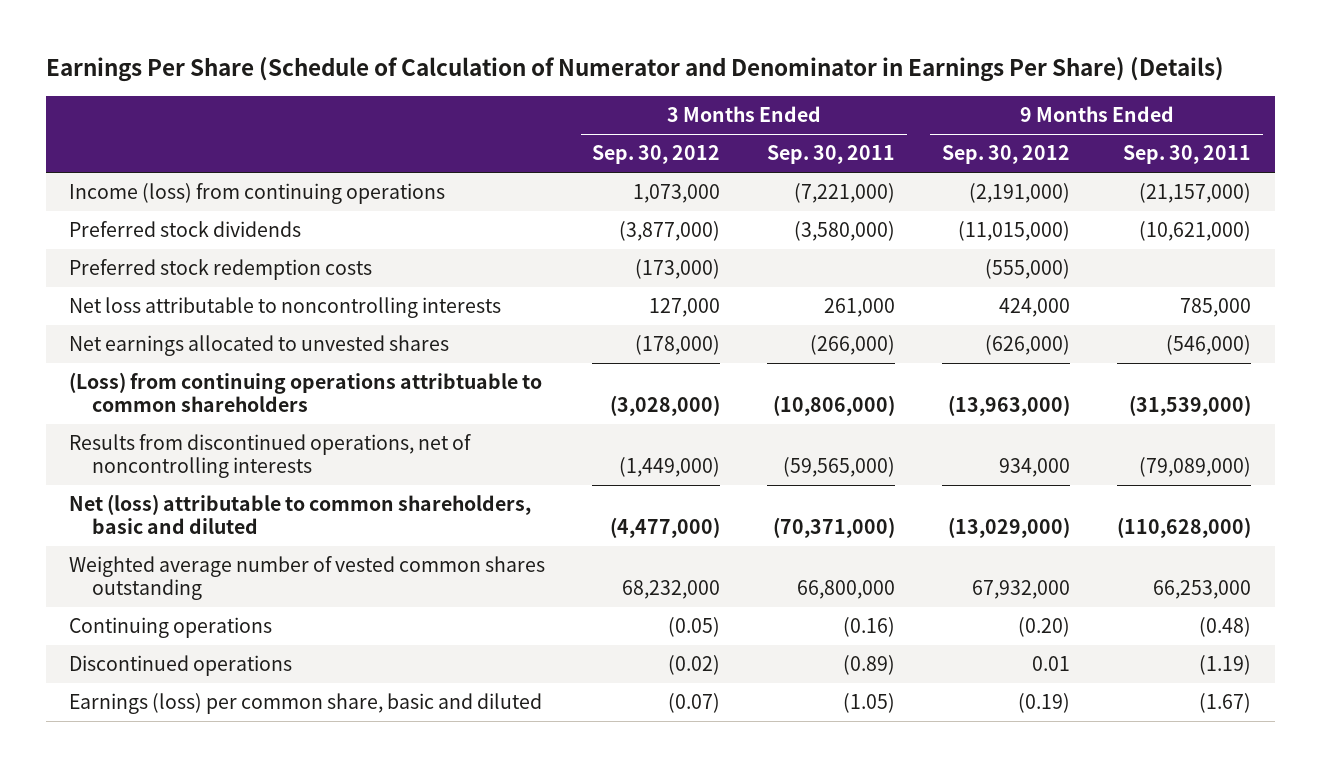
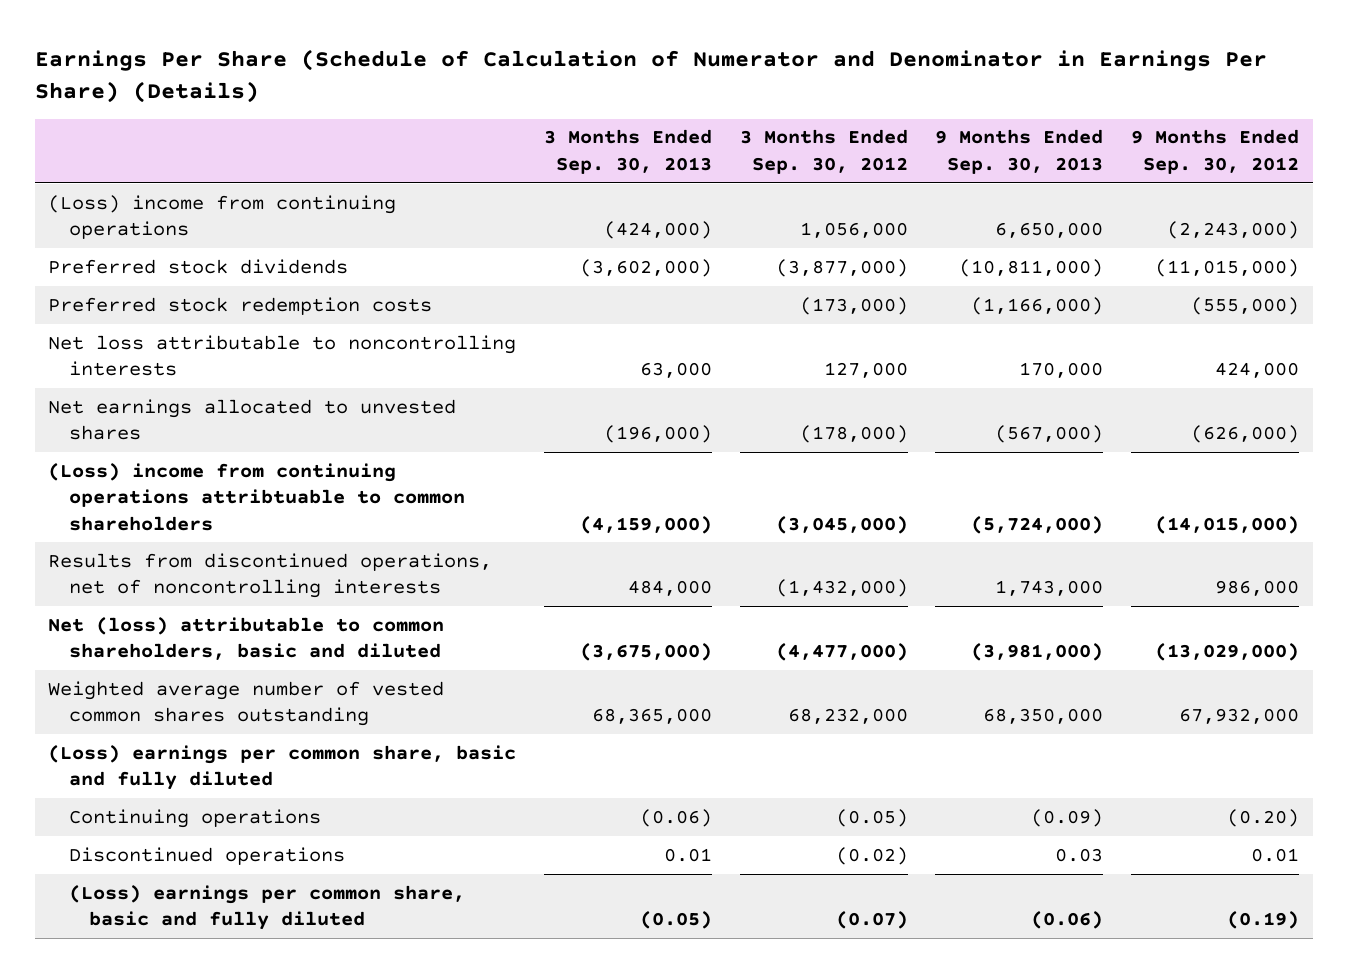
- | 3 Months Ended Sep. 30, 2012 | 3 Months Ended Sep. 30, 2011 | 9 Months Ended Sep. 30, 2012 | 9 Months Ended Sep. 30, 2011
+ | 3 Months Ended Sep. 30, 2013 | 3 Months Ended Sep. 30, 2012 | 9 Months Ended Sep. 30, 2013 | 9 Months Ended Sep. 30, 2012
- Income (loss) from continuing operations | 1,073,000 | (7,221,000) | (2,191,000) | (21,157,000)
+ (Loss) income from continuing operations | (424,000) | 1,056,000 | 6,650,000 | (2,243,000)
- (Loss) from continuing operations attribtuable to common shareholders | (3,028,000) | (10,806,000) | (13,963,000) | (31,539,000)
- Results from discontinued operations, net of noncontrolling interests | (1,449,000) | (59,565,000) | 934,000 | (79,089,000)
+ (Loss) income from continuing operations attribtuable to common shareholders | (4,159,000) | (3,045,000) | (5,724,000) | (14,015,000)
+ Results from discontinued operations, net of noncontrolling interests | 484,000 | (1,432,000) | 1,743,000 | 986,000
+ (Loss) earnings per common share, basic and fully diluted
- Earnings (loss) per common share, basic and diluted | (0.07) | (1.05) | (0.19) | (1.67)
+ (Loss) earnings per common share, basic and fully diluted | (0.05) | (0.07) | (0.06) | (0.19)

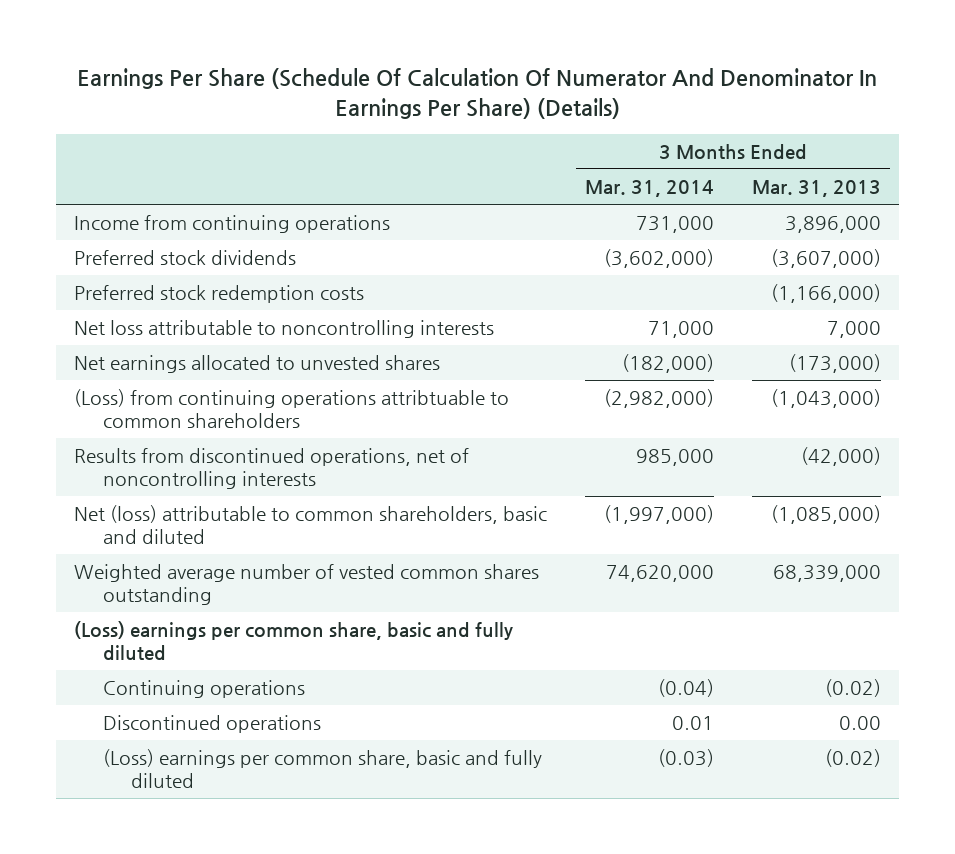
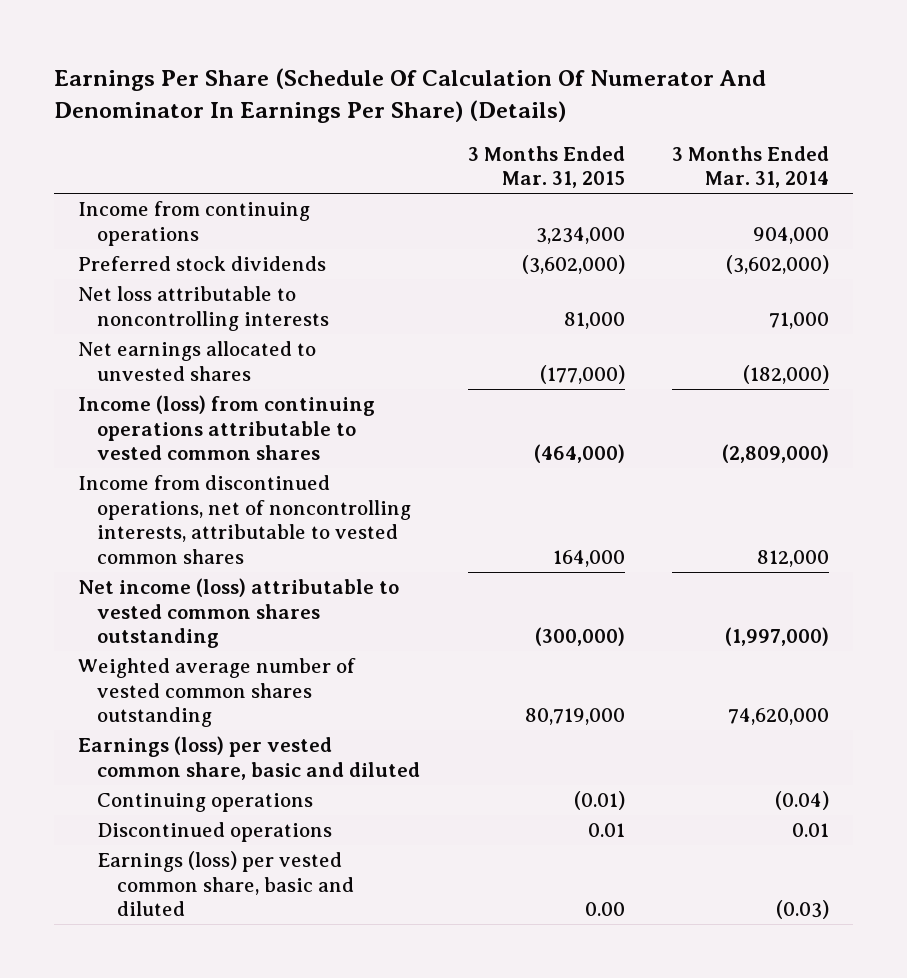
- | 3 Months Ended Mar. 31, 2014 | 3 Months Ended Mar. 31, 2013
+ | 3 Months Ended Mar. 31, 2015 | 3 Months Ended Mar. 31, 2014
- Income from continuing operations | 731,000 | 3,896,000
+ Income from continuing operations | 3,234,000 | 904,000
- Preferred stock redemption costs | | (1,166,000)
- (Loss) from continuing operations attribtuable to common shareholders | (2,982,000) | (1,043,000)
- Results from discontinued operations, net of noncontrolling interests | 985,000 | (42,000)
- Net (loss) attributable to common shareholders, basic and diluted | (1,997,000) | (1,085,000)
+ Income (loss) from continuing operations attributable to vested common shares | (464,000) | (2,809,000)
+ Income from discontinued operations, net of noncontrolling interests, attributable to vested common shares | 164,000 | 812,000
+ Net income (loss) attributable to vested common shares outstanding | (300,000) | (1,997,000)
- (Loss) earnings per common share, basic and fully diluted
+ Earnings (loss) per vested common share, basic and diluted
- (Loss) earnings per common share, basic and fully diluted | (0.03) | (0.02)
+ Earnings (loss) per vested common share, basic and diluted | 0.00 | (0.03)

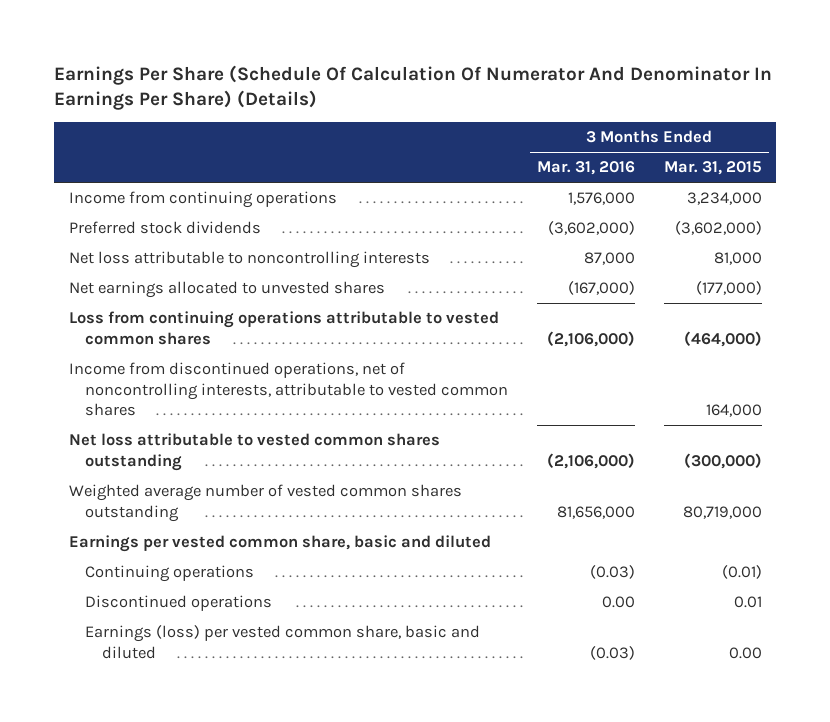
- | 3 Months Ended Mar. 31, 2015 | 3 Months Ended Mar. 31, 2014
+ | 3 Months Ended Mar. 31, 2016 | 3 Months Ended Mar. 31, 2015
- Income (loss) from continuing operations attributable to vested common shares | (464,000) | (2,809,000)
+ Loss from continuing operations attributable to vested common shares | (2,106,000) | (464,000)
- Net income (loss) attributable to vested common shares outstanding | (300,000) | (1,997,000)
+ Net loss attributable to vested common shares outstanding | (2,106,000) | (300,000)
- Earnings (loss) per vested common share, basic and diluted
+ Earnings per vested common share, basic and diluted

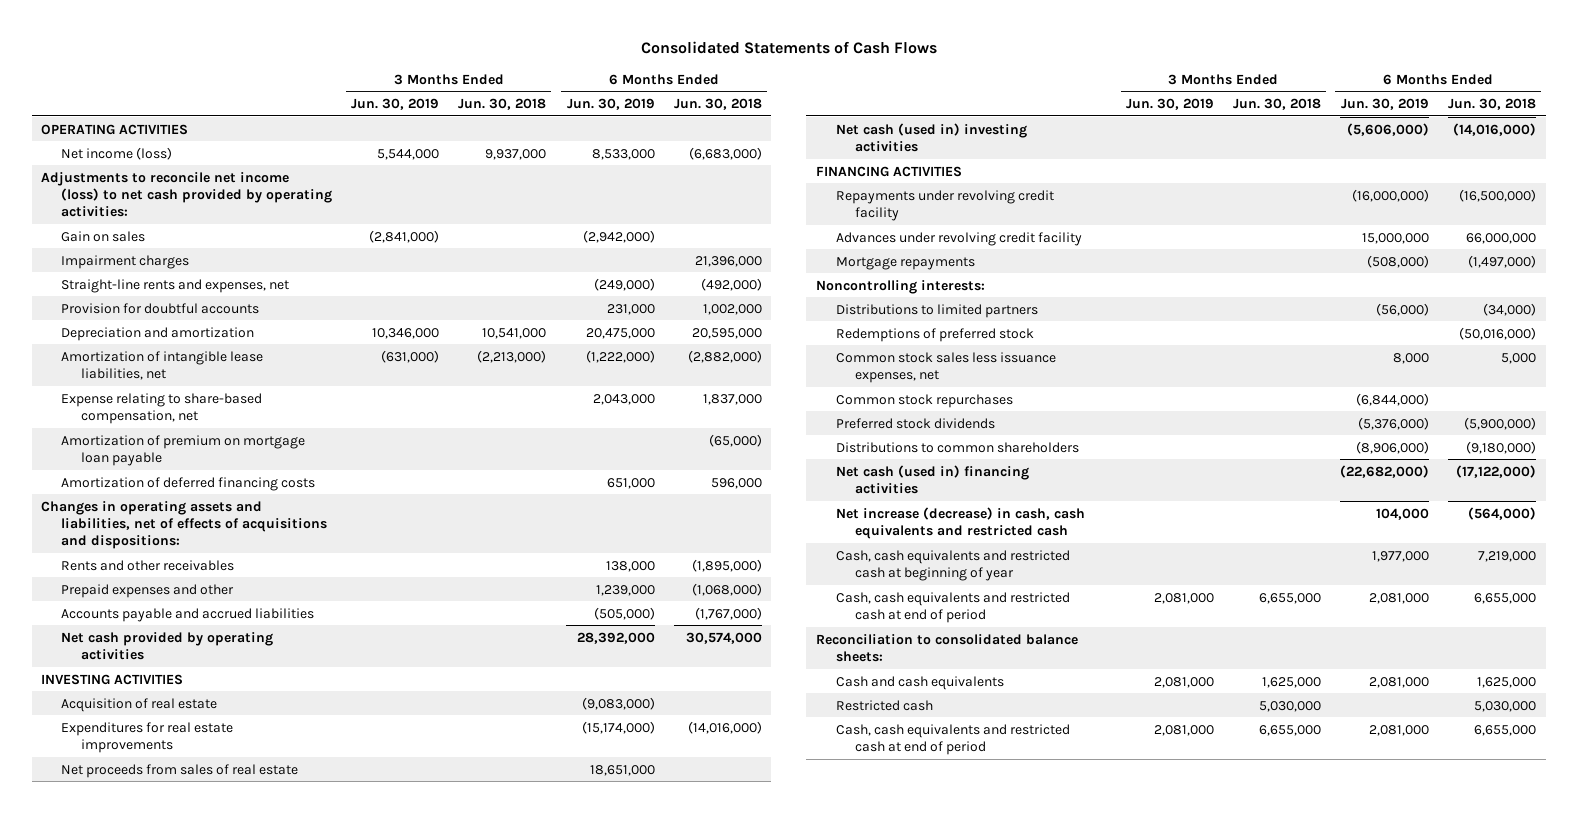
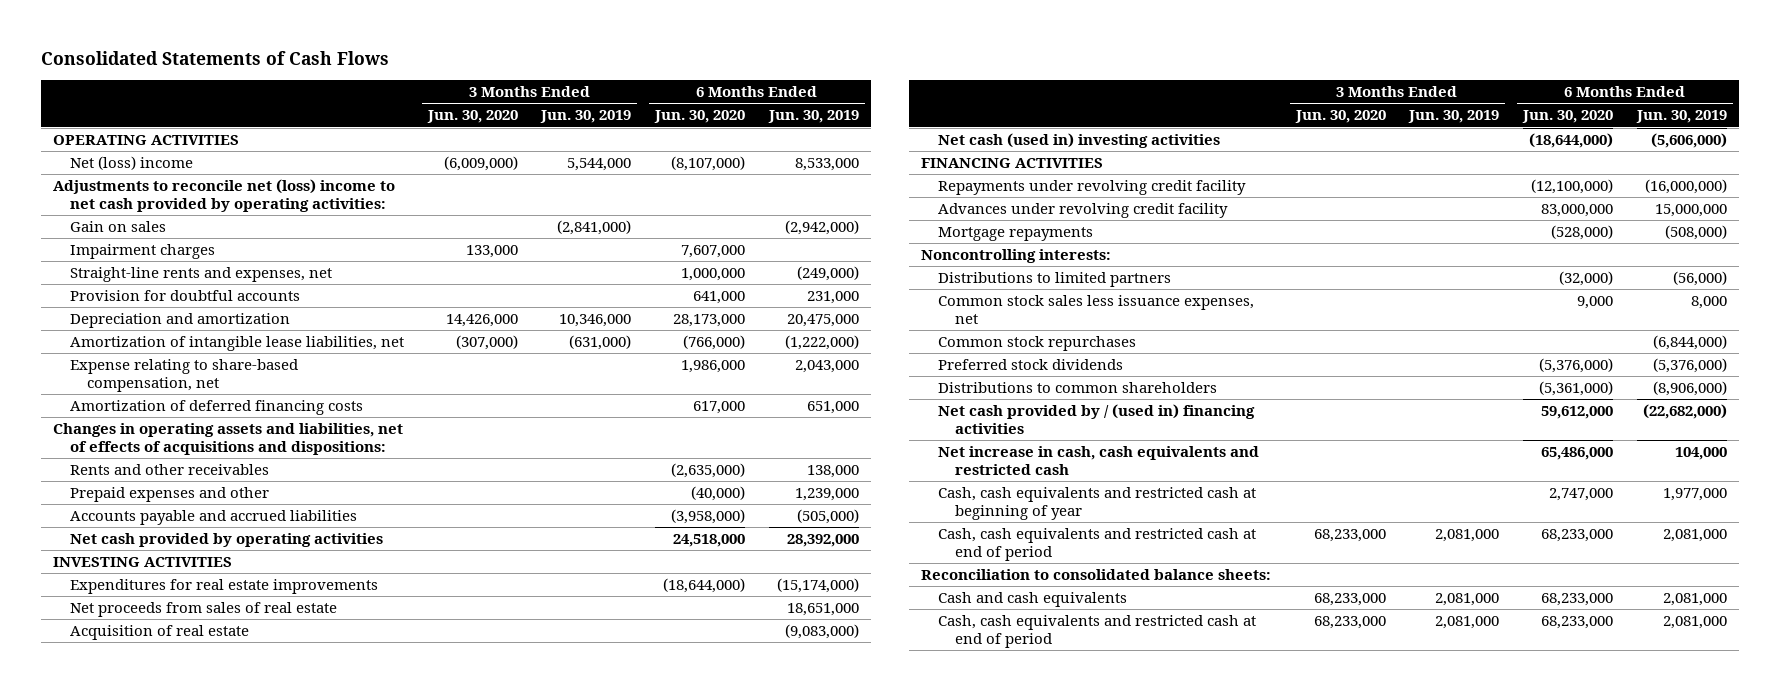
- | 3 Months Ended Jun. 30, 2019 | 3 Months Ended Jun. 30, 2018 | 6 Months Ended Jun. 30, 2019 | 6 Months Ended Jun. 30, 2018
+ | 3 Months Ended Jun. 30, 2020 | 3 Months Ended Jun. 30, 2019 | 6 Months Ended Jun. 30, 2020 | 6 Months Ended Jun. 30, 2019
- Net income (loss) | 5,544,000 | 9,937,000 | 8,533,000 | (6,683,000)
- Adjustments to reconcile net income (loss) to net cash provided by operating activities:
+ Net (loss) income | (6,009,000) | 5,544,000 | (8,107,000) | 8,533,000
+ Adjustments to reconcile net (loss) income to net cash provided by operating activities:
- Amortization of premium on mortgage loan payable | | | | (65,000)
moved down: Acquisition of real estate | | | | (9,083,000)
- Redemptions of preferred stock | | | | (50,016,000)
- Net cash (used in) financing activities | | | (22,682,000) | (17,122,000)
- Net increase (decrease) in cash, cash equivalents and restricted cash | | | 104,000 | (564,000)
+ Net cash provided by / (used in) financing activities | | | 59,612,000 | (22,682,000)
+ Net increase in cash, cash equivalents and restricted cash | | | 65,486,000 | 104,000
- Restricted cash | | 5,030,000 | | 5,030,000

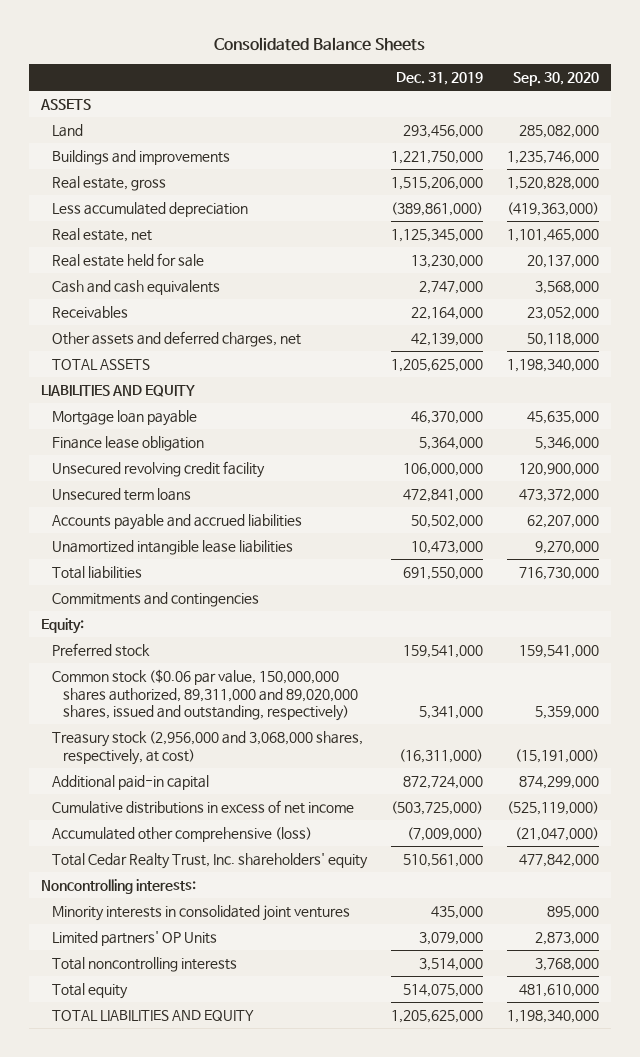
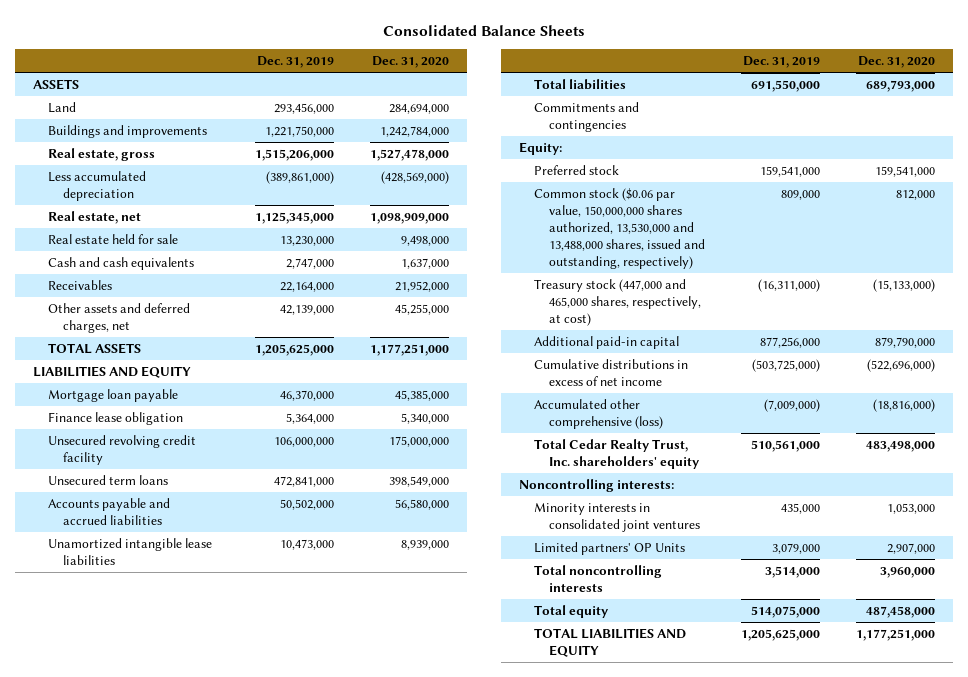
- | Dec. 31, 2019 | Sep. 30, 2020
+ | Dec. 31, 2019 | Dec. 31, 2020
- Common stock ($0.06 par value, 150,000,000 shares authorized, 89,311,000 and 89,020,000 shares, issued and outstanding, respectively) | 5,341,000 | 5,359,000
- Treasury stock (2,956,000 and 3,068,000 shares, respectively, at cost) | (16,311,000) | (15,191,000)
- Additional paid-in capital | 872,724,000 | 874,299,000
+ Common stock ($0.06 par value, 150,000,000 shares authorized, 13,530,000 and 13,488,000 shares, issued and outstanding, respectively) | 809,000 | 812,000
+ Treasury stock (447,000 and 465,000 shares, respectively, at cost) | (16,311,000) | (15,133,000)
+ Additional paid-in capital | 877,256,000 | 879,790,000

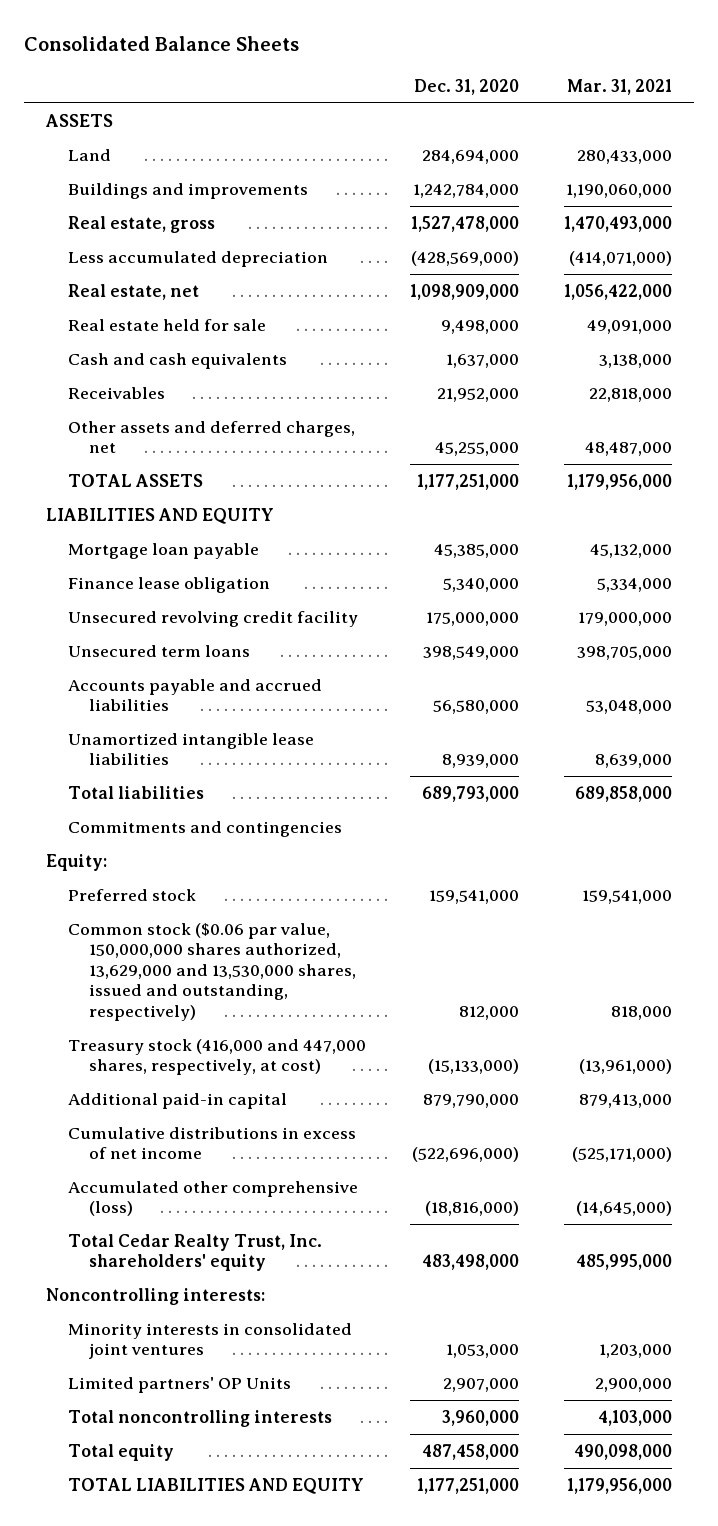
- | Dec. 31, 2019 | Dec. 31, 2020
+ | Dec. 31, 2020 | Mar. 31, 2021
- Common stock ($0.06 par value, 150,000,000 shares authorized, 13,530,000 and 13,488,000 shares, issued and outstanding, respectively) | 809,000 | 812,000
- Treasury stock (447,000 and 465,000 shares, respectively, at cost) | (16,311,000) | (15,133,000)
+ Common stock ($0.06 par value, 150,000,000 shares authorized, 13,629,000 and 13,530,000 shares, issued and outstanding, respectively) | 812,000 | 818,000
+ Treasury stock (416,000 and 447,000 shares, respectively, at cost) | (15,133,000) | (13,961,000)

